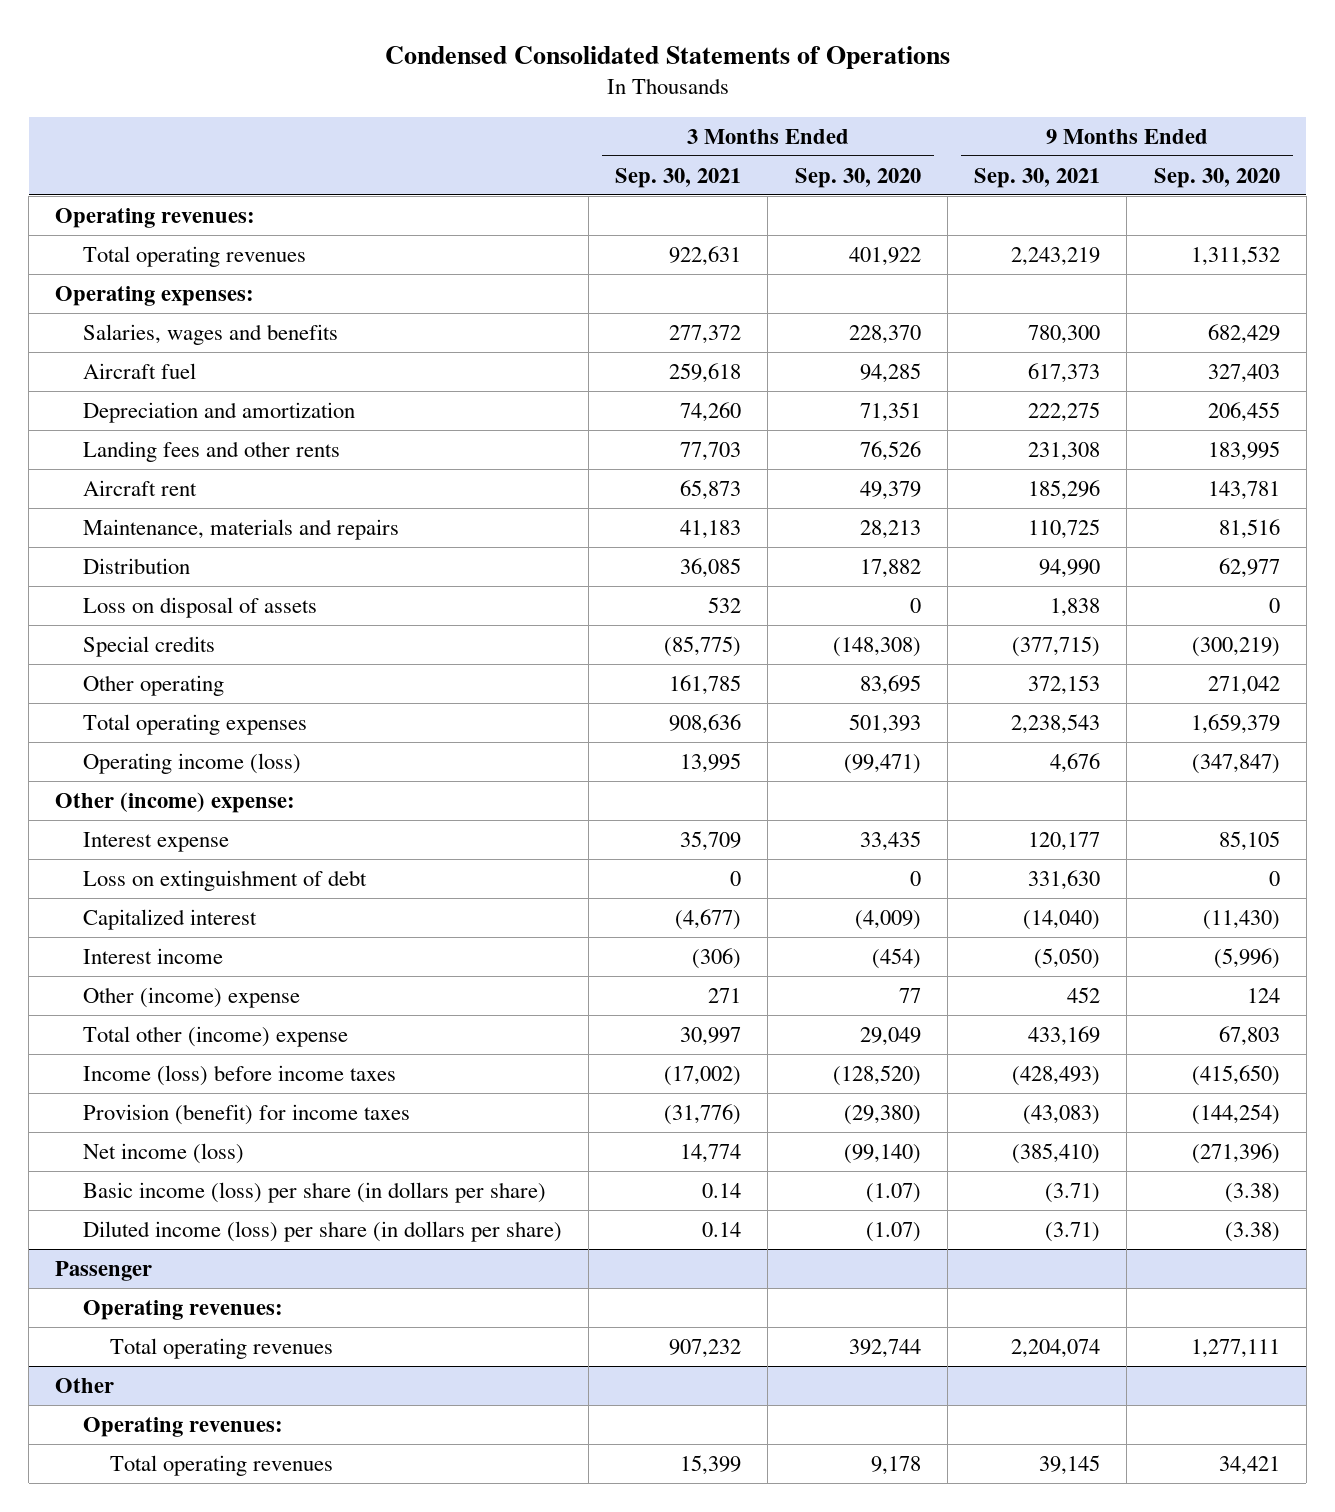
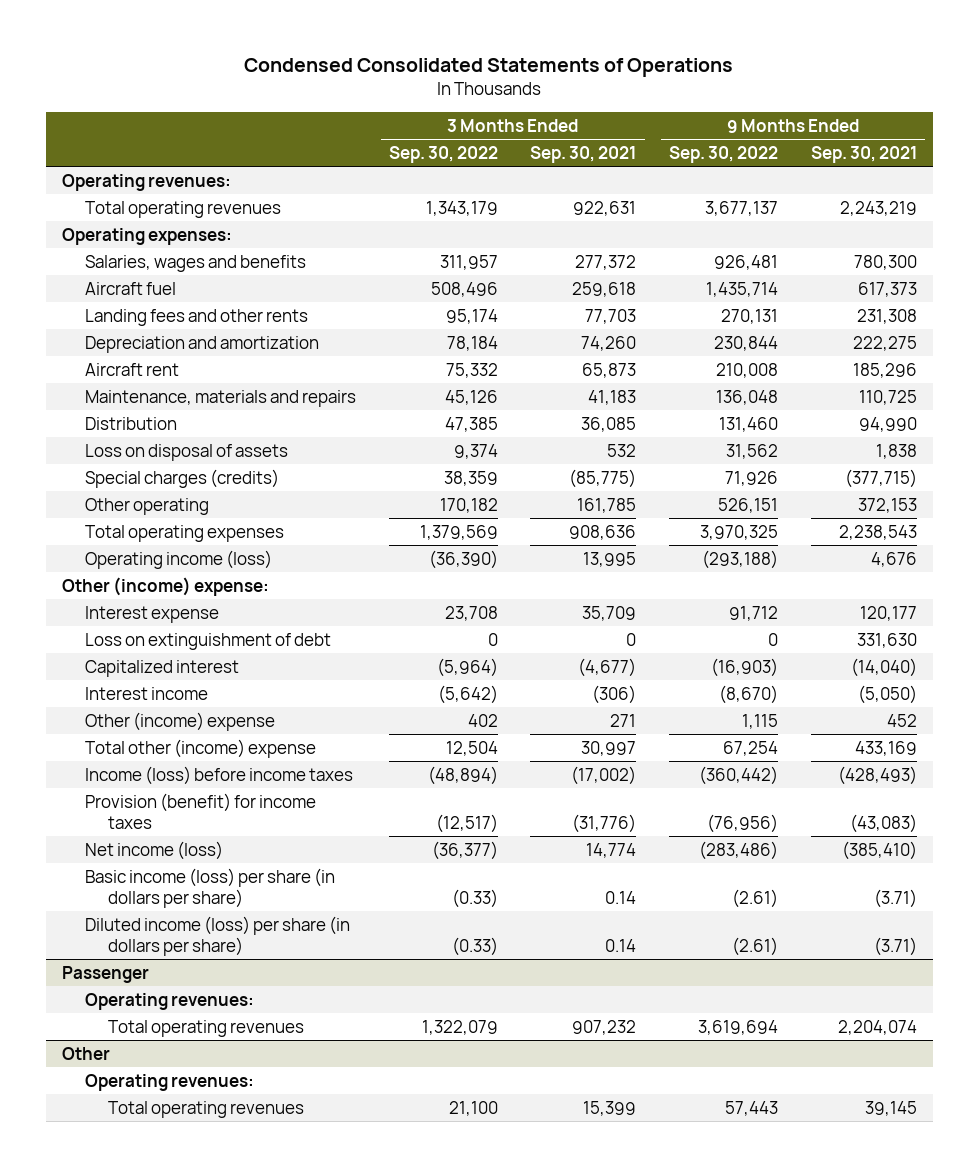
- | 3 Months Ended Sep. 30, 2021 | 3 Months Ended Sep. 30, 2020 | 9 Months Ended Sep. 30, 2021 | 9 Months Ended Sep. 30, 2020
+ | 3 Months Ended Sep. 30, 2022 | 3 Months Ended Sep. 30, 2021 | 9 Months Ended Sep. 30, 2022 | 9 Months Ended Sep. 30, 2021
moved down: Depreciation and amortization | 78,184 | 74,260 | 230,844 | 222,275
- Special credits | (85,775) | (148,308) | (377,715) | (300,219)
+ Special charges (credits) | 38,359 | (85,775) | 71,926 | (377,715)

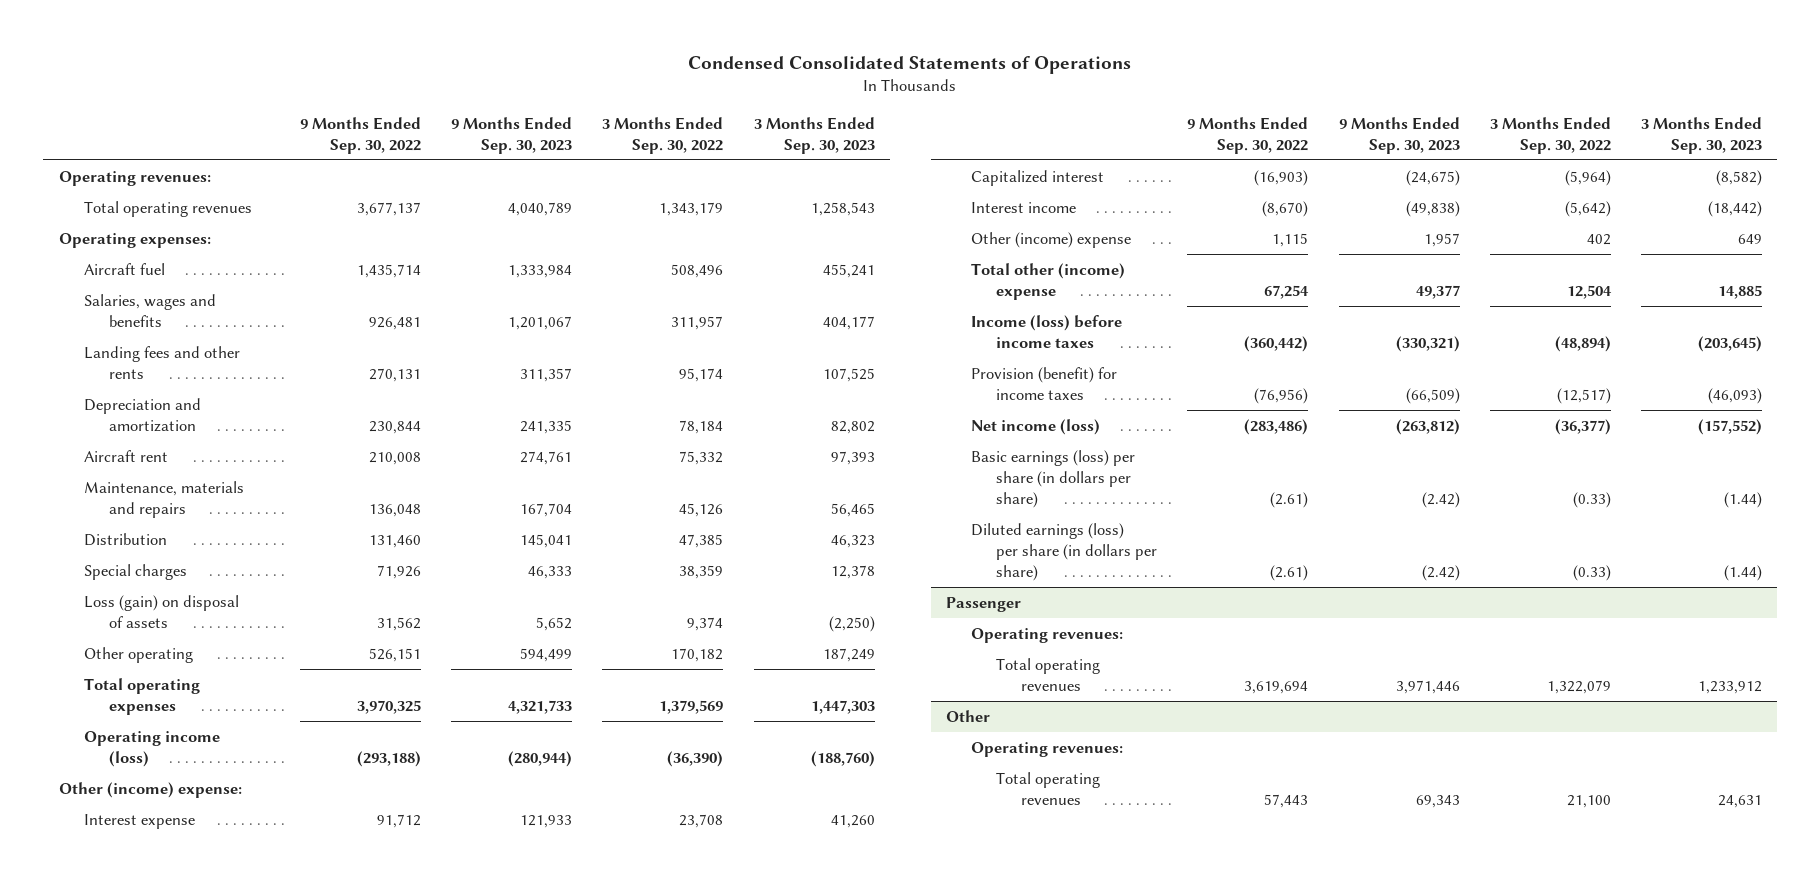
- | 3 Months Ended Sep. 30, 2022 | 3 Months Ended Sep. 30, 2021 | 9 Months Ended Sep. 30, 2022 | 9 Months Ended Sep. 30, 2021
+ | 9 Months Ended Sep. 30, 2022 | 9 Months Ended Sep. 30, 2023 | 3 Months Ended Sep. 30, 2022 | 3 Months Ended Sep. 30, 2023
moved down: Salaries, wages and benefits | 926,481 | 1,201,067 | 311,957 | 404,177
- Loss on disposal of assets | 9,374 | 532 | 31,562 | 1,838
- Special charges (credits) | 38,359 | (85,775) | 71,926 | (377,715)
+ Special charges | 71,926 | 46,333 | 38,359 | 12,378
+ Loss (gain) on disposal of assets | 31,562 | 5,652 | 9,374 | (2,250)
- Loss on extinguishment of debt | 0 | 0 | 0 | 331,630
- Basic income (loss) per share (in dollars per share) | (0.33) | 0.14 | (2.61) | (3.71)
- Diluted income (loss) per share (in dollars per share) | (0.33) | 0.14 | (2.61) | (3.71)
+ Basic earnings (loss) per share (in dollars per share) | (2.61) | (2.42) | (0.33) | (1.44)
+ Diluted earnings (loss) per share (in dollars per share) | (2.61) | (2.42) | (0.33) | (1.44)

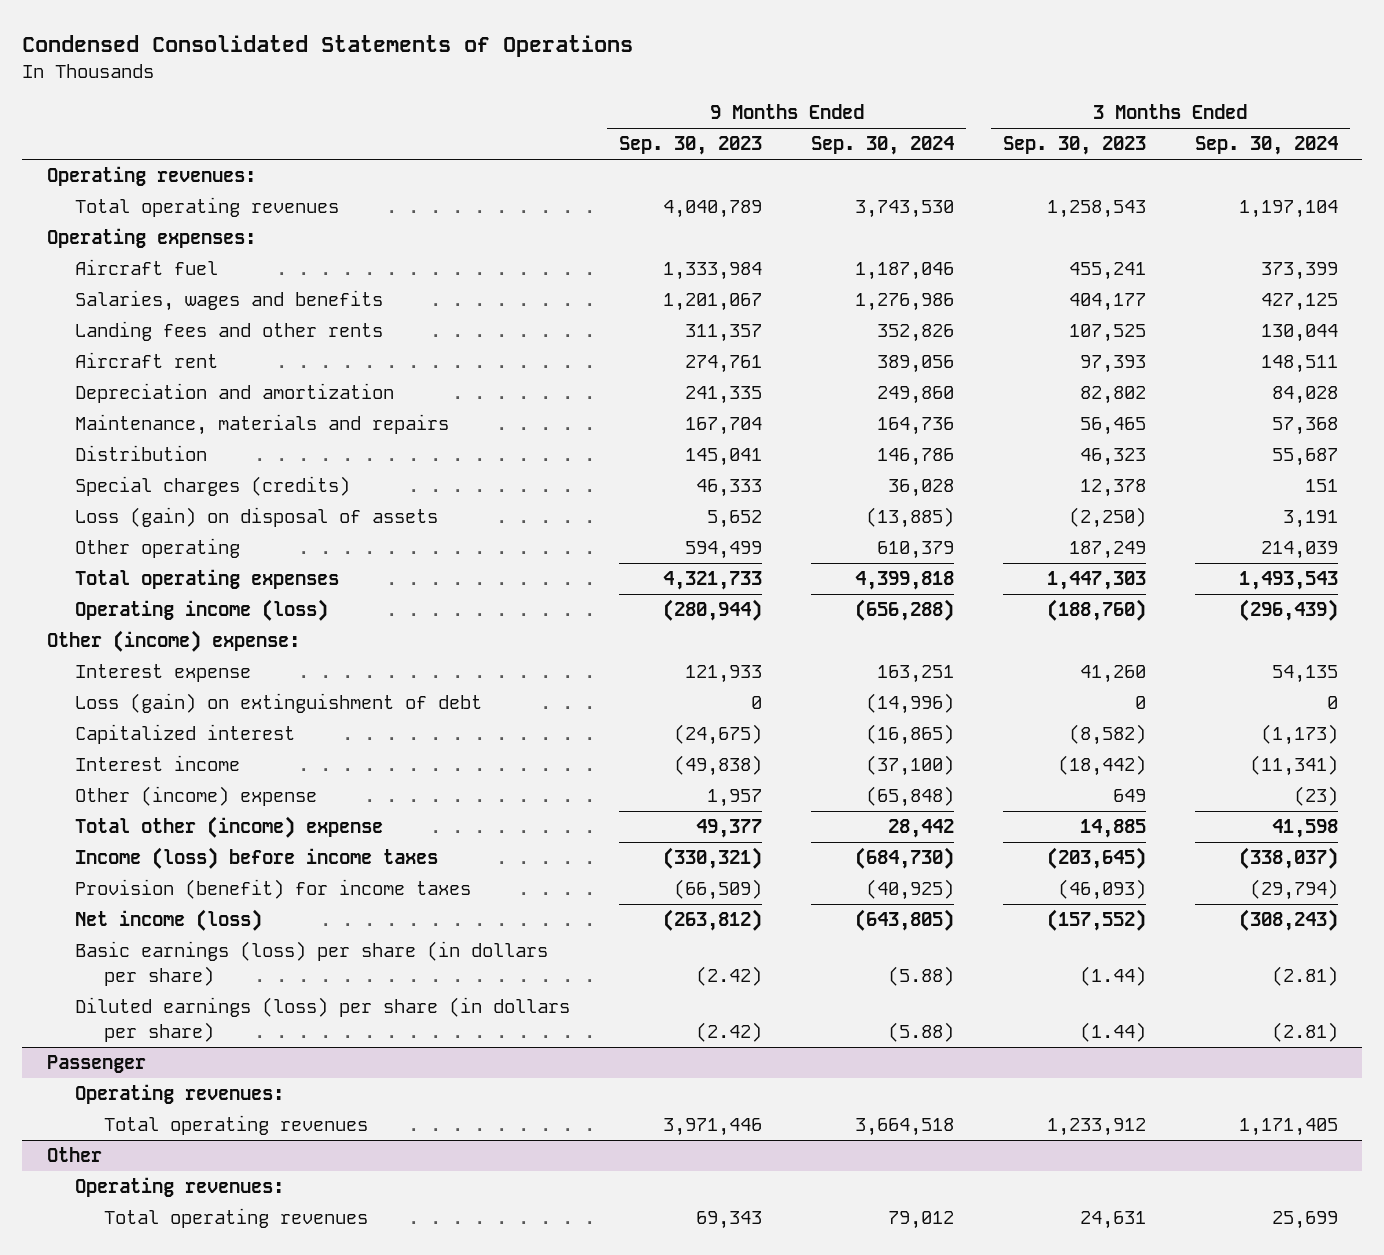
- | 9 Months Ended Sep. 30, 2022 | 9 Months Ended Sep. 30, 2023 | 3 Months Ended Sep. 30, 2022 | 3 Months Ended Sep. 30, 2023
+ | 9 Months Ended Sep. 30, 2023 | 9 Months Ended Sep. 30, 2024 | 3 Months Ended Sep. 30, 2023 | 3 Months Ended Sep. 30, 2024
moved down: Depreciation and amortization | 241,335 | 249,860 | 82,802 | 84,028
- Special charges | 71,926 | 46,333 | 38,359 | 12,378
+ Special charges (credits) | 46,333 | 36,028 | 12,378 | 151
+ Loss (gain) on extinguishment of debt | 0 | (14,996) | 0 | 0

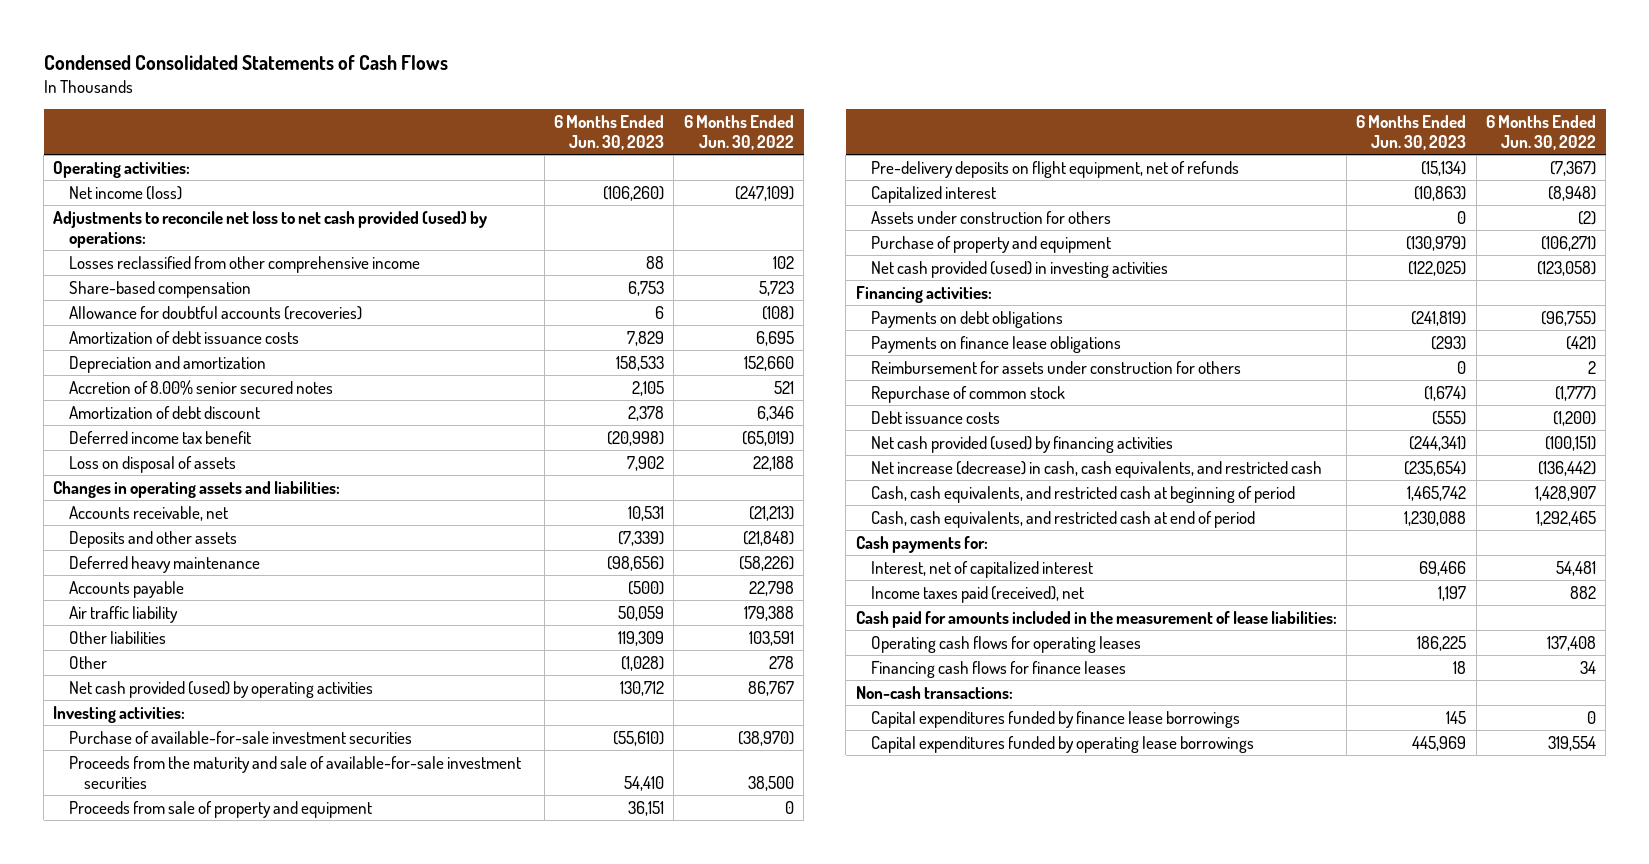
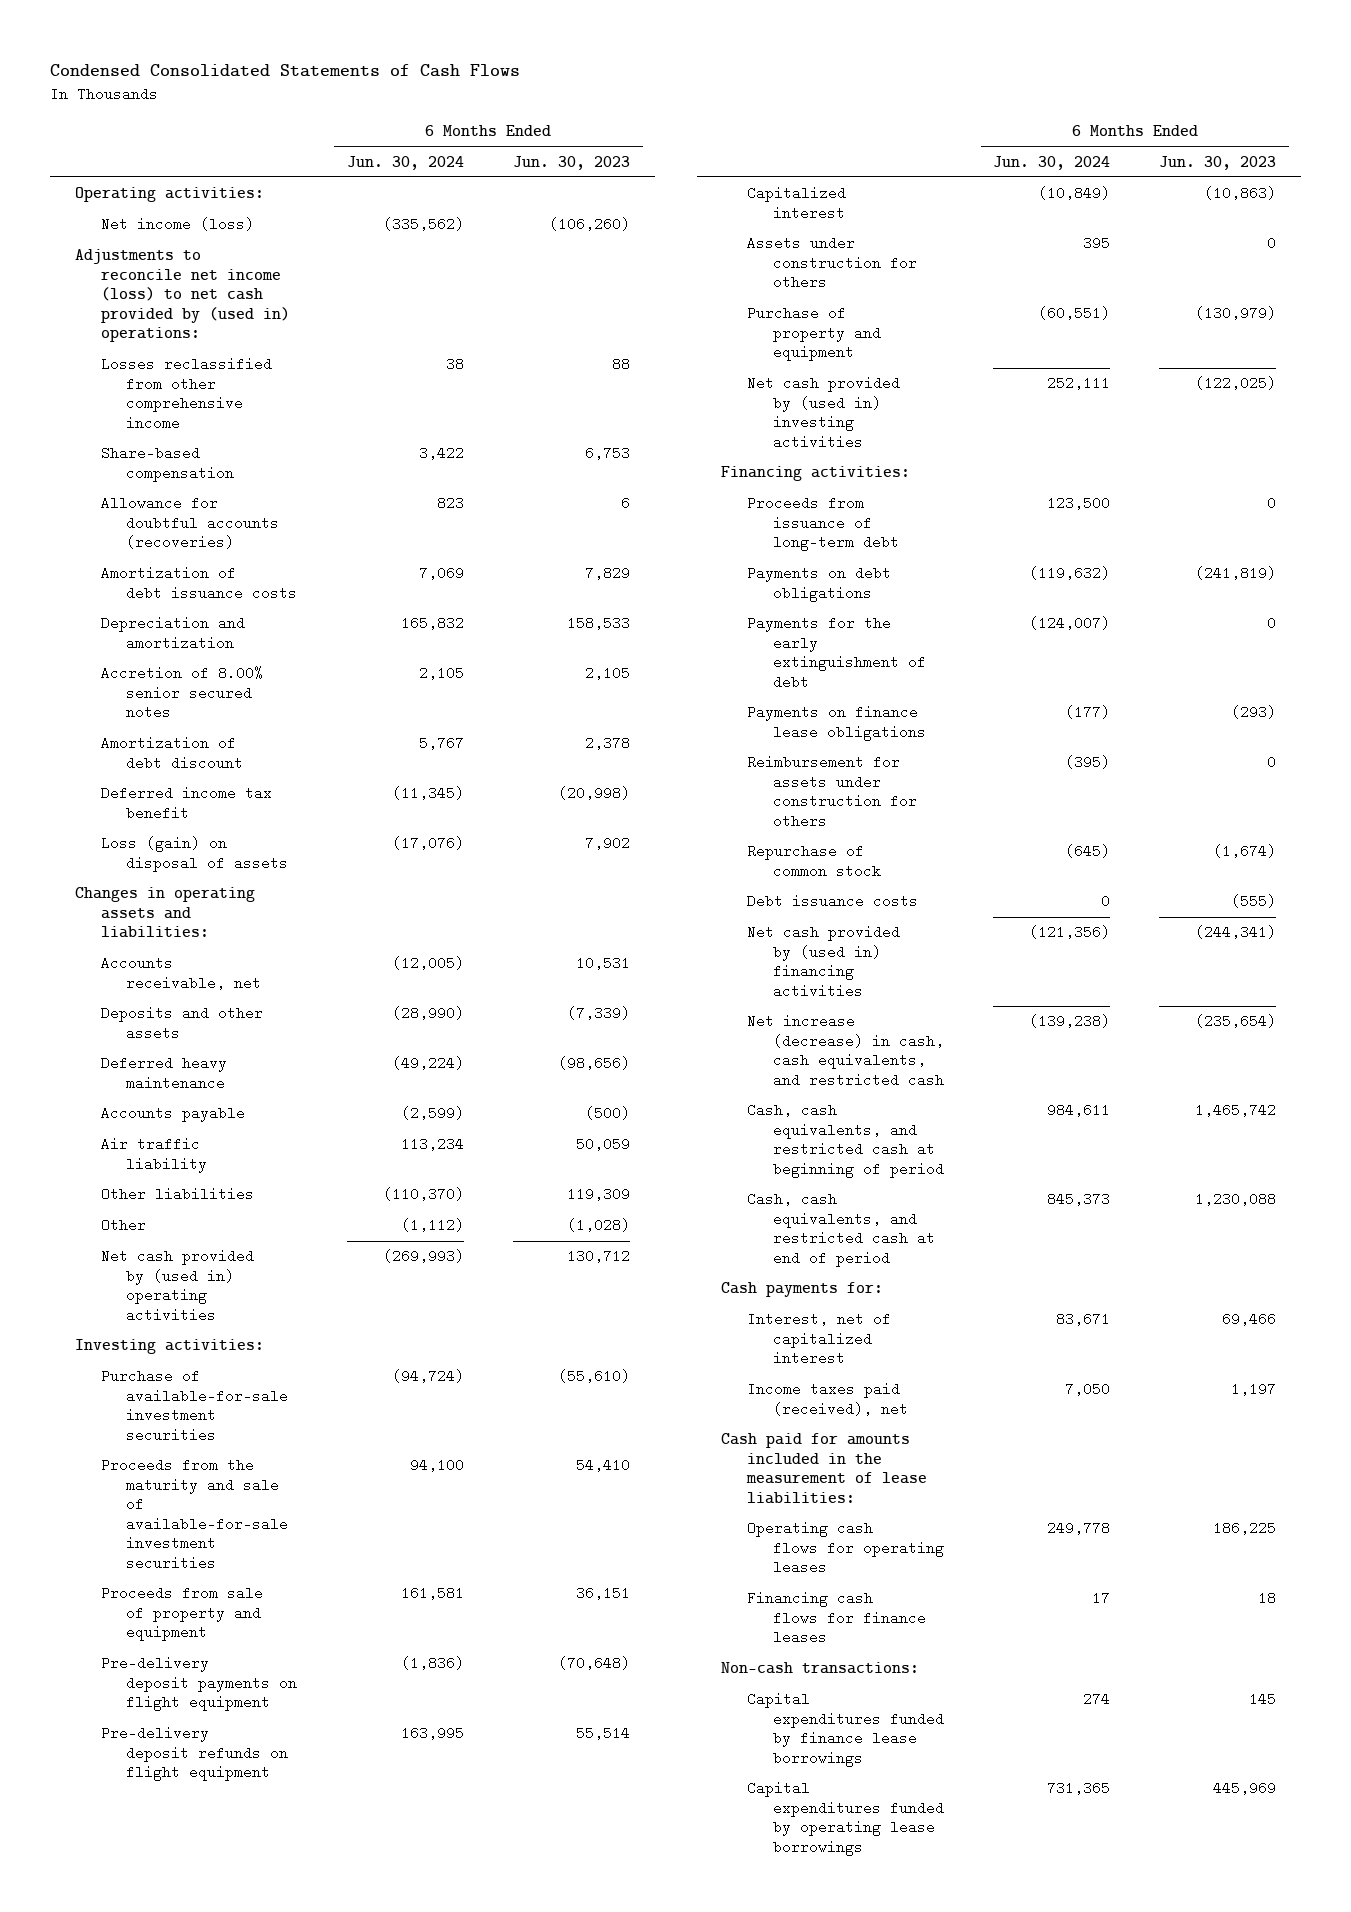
- | 6 Months Ended Jun. 30, 2023 | 6 Months Ended Jun. 30, 2022
+ | 6 Months Ended Jun. 30, 2024 | 6 Months Ended Jun. 30, 2023
- Adjustments to reconcile net loss to net cash provided (used) by operations:
+ Adjustments to reconcile net income (loss) to net cash provided by (used in) operations:
- Loss on disposal of assets | 7,902 | 22,188
+ Loss (gain) on disposal of assets | (17,076) | 7,902
- Net cash provided (used) by operating activities | 130,712 | 86,767
+ Net cash provided by (used in) operating activities | (269,993) | 130,712
- Pre-delivery deposits on flight equipment, net of refunds | (15,134) | (7,367)
+ Pre-delivery deposit payments on flight equipment | (1,836) | (70,648)
+ Pre-delivery deposit refunds on flight equipment | 163,995 | 55,514
- Net cash provided (used) in investing activities | (122,025) | (123,058)
+ Net cash provided by (used in) investing activities | 252,111 | (122,025)
+ Proceeds from issuance of long-term debt | 123,500 | 0
+ Payments for the early extinguishment of debt | (124,007) | 0
- Net cash provided (used) by financing activities | (244,341) | (100,151)
+ Net cash provided by (used in) financing activities | (121,356) | (244,341)

